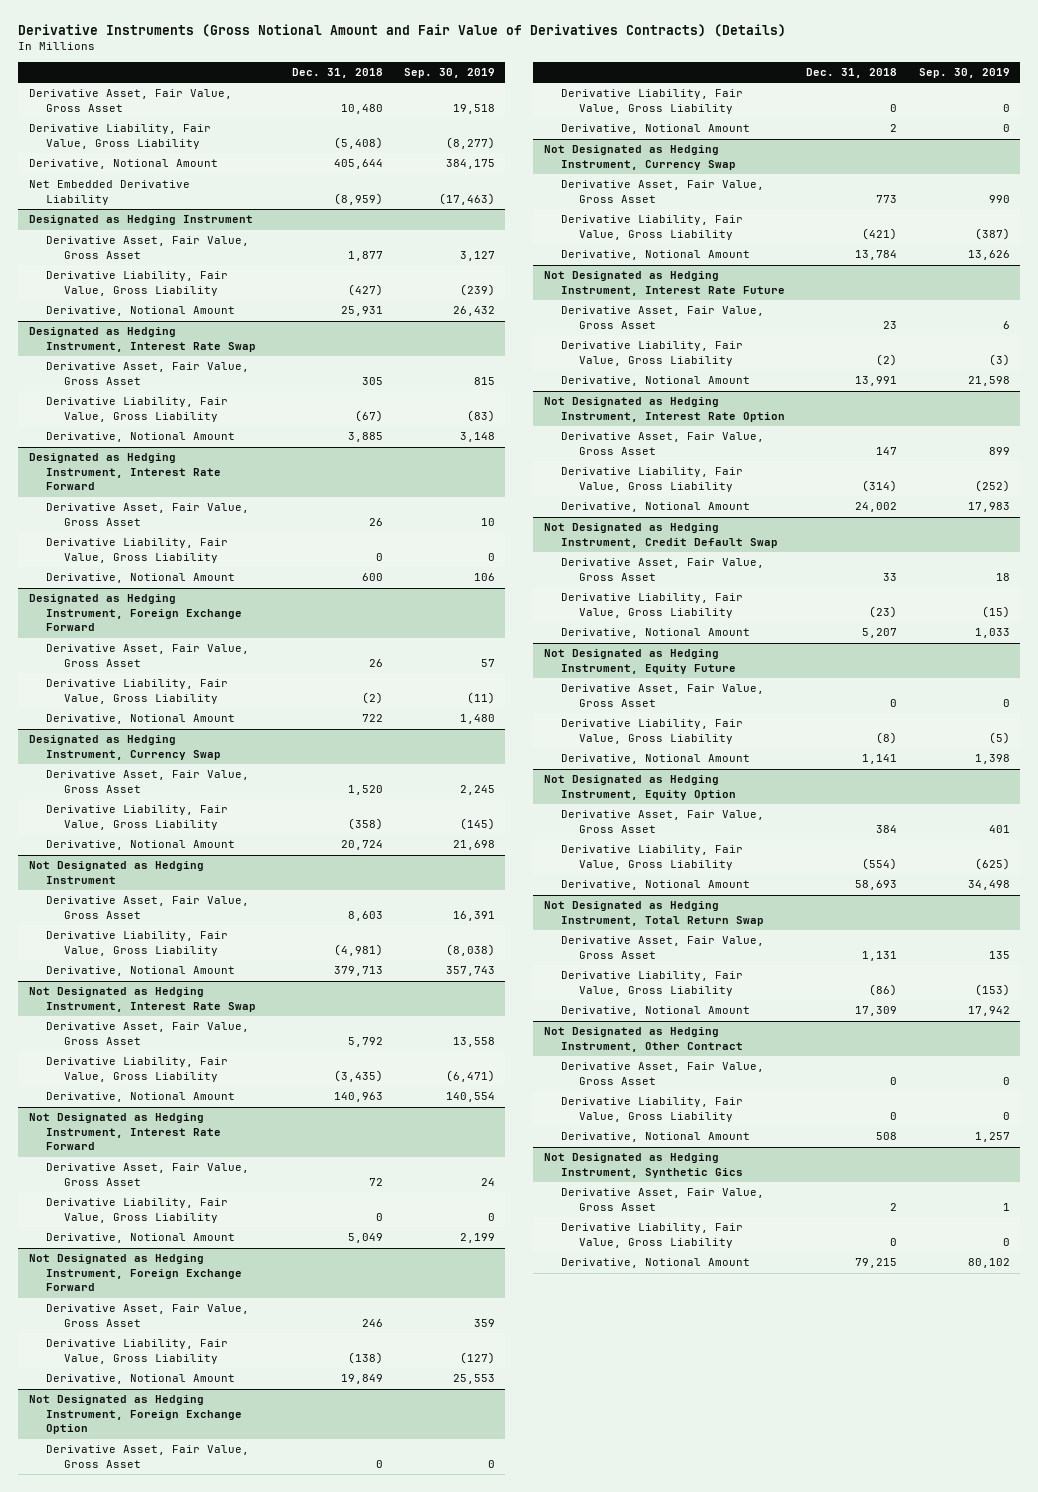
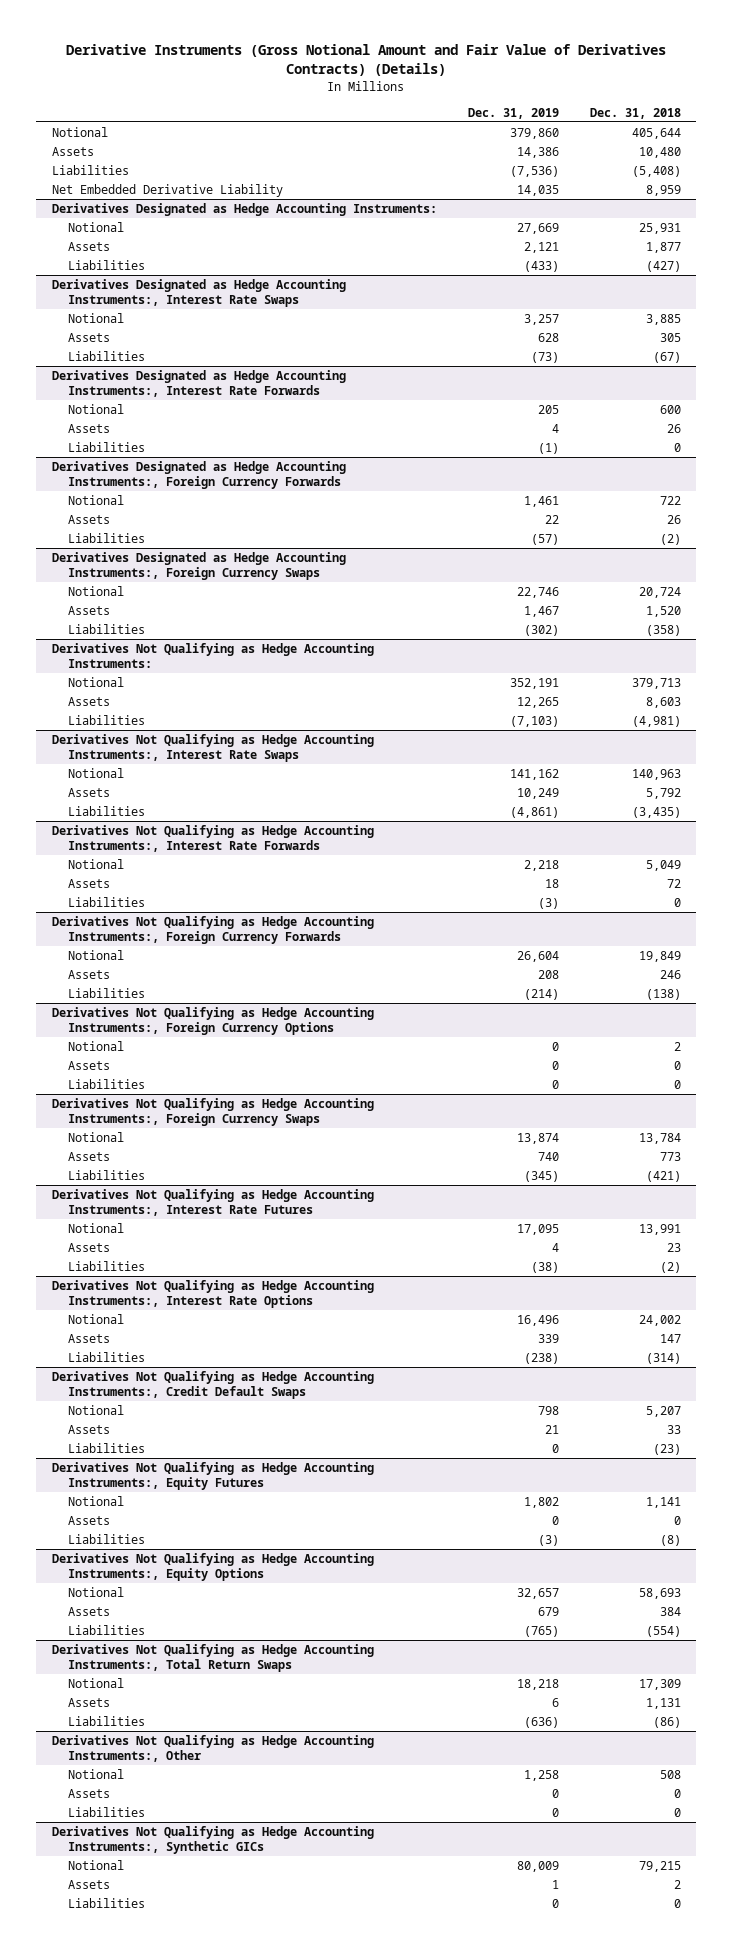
- | Dec. 31, 2018 | Sep. 30, 2019
+ | Dec. 31, 2019 | Dec. 31, 2018
- Derivative Asset, Fair Value, Gross Asset | 10,480 | 19,518
- Derivative Liability, Fair Value, Gross Liability | (5,408) | (8,277)
- Derivative, Notional Amount | 405,644 | 384,175
- Net Embedded Derivative Liability | (8,959) | (17,463)
- Designated as Hedging Instrument
- Derivative Asset, Fair Value, Gross Asset | 1,877 | 3,127
- Derivative Liability, Fair Value, Gross Liability | (427) | (239)
- Derivative, Notional Amount | 25,931 | 26,432
- Designated as Hedging Instrument, Interest Rate Swap
- Derivative Asset, Fair Value, Gross Asset | 305 | 815
- Derivative Liability, Fair Value, Gross Liability | (67) | (83)
- Derivative, Notional Amount | 3,885 | 3,148
- Designated as Hedging Instrument, Interest Rate Forward
- Derivative Asset, Fair Value, Gross Asset | 26 | 10
- Derivative Liability, Fair Value, Gross Liability | 0 | 0
- Derivative, Notional Amount | 600 | 106
- Designated as Hedging Instrument, Foreign Exchange Forward
- Derivative Asset, Fair Value, Gross Asset | 26 | 57
- Derivative Liability, Fair Value, Gross Liability | (2) | (11)
- Derivative, Notional Amount | 722 | 1,480
- Designated as Hedging Instrument, Currency Swap
- Derivative Asset, Fair Value, Gross Asset | 1,520 | 2,245
- Derivative Liability, Fair Value, Gross Liability | (358) | (145)
- Derivative, Notional Amount | 20,724 | 21,698
- Not Designated as Hedging Instrument
- Derivative Asset, Fair Value, Gross Asset | 8,603 | 16,391
- Derivative Liability, Fair Value, Gross Liability | (4,981) | (8,038)
- Derivative, Notional Amount | 379,713 | 357,743
- Not Designated as Hedging Instrument, Interest Rate Swap
- Derivative Asset, Fair Value, Gross Asset | 5,792 | 13,558
- Derivative Liability, Fair Value, Gross Liability | (3,435) | (6,471)
- Derivative, Notional Amount | 140,963 | 140,554
- Not Designated as Hedging Instrument, Interest Rate Forward
- Derivative Asset, Fair Value, Gross Asset | 72 | 24
- Derivative Liability, Fair Value, Gross Liability | 0 | 0
- Derivative, Notional Amount | 5,049 | 2,199
- Not Designated as Hedging Instrument, Foreign Exchange Forward
- Derivative Asset, Fair Value, Gross Asset | 246 | 359
- Derivative Liability, Fair Value, Gross Liability | (138) | (127)
- Derivative, Notional Amount | 19,849 | 25,553
- Not Designated as Hedging Instrument, Foreign Exchange Option
- Derivative Asset, Fair Value, Gross Asset | 0 | 0
- Derivative Liability, Fair Value, Gross Liability | 0 | 0
- Derivative, Notional Amount | 2 | 0
- Not Designated as Hedging Instrument, Currency Swap
- Derivative Asset, Fair Value, Gross Asset | 773 | 990
- Derivative Liability, Fair Value, Gross Liability | (421) | (387)
- Derivative, Notional Amount | 13,784 | 13,626
- Not Designated as Hedging Instrument, Interest Rate Future
- Derivative Asset, Fair Value, Gross Asset | 23 | 6
- Derivative Liability, Fair Value, Gross Liability | (2) | (3)
- Derivative, Notional Amount | 13,991 | 21,598
- Not Designated as Hedging Instrument, Interest Rate Option
- Derivative Asset, Fair Value, Gross Asset | 147 | 899
- Derivative Liability, Fair Value, Gross Liability | (314) | (252)
- Derivative, Notional Amount | 24,002 | 17,983
- Not Designated as Hedging Instrument, Credit Default Swap
- Derivative Asset, Fair Value, Gross Asset | 33 | 18
- Derivative Liability, Fair Value, Gross Liability | (23) | (15)
- Derivative, Notional Amount | 5,207 | 1,033
- Not Designated as Hedging Instrument, Equity Future
- Derivative Asset, Fair Value, Gross Asset | 0 | 0
- Derivative Liability, Fair Value, Gross Liability | (8) | (5)
- Derivative, Notional Amount | 1,141 | 1,398
- Not Designated as Hedging Instrument, Equity Option
- Derivative Asset, Fair Value, Gross Asset | 384 | 401
- Derivative Liability, Fair Value, Gross Liability | (554) | (625)
- Derivative, Notional Amount | 58,693 | 34,498
- Not Designated as Hedging Instrument, Total Return Swap
- Derivative Asset, Fair Value, Gross Asset | 1,131 | 135
- Derivative Liability, Fair Value, Gross Liability | (86) | (153)
- Derivative, Notional Amount | 17,309 | 17,942
- Not Designated as Hedging Instrument, Other Contract
- Derivative Asset, Fair Value, Gross Asset | 0 | 0
- Derivative Liability, Fair Value, Gross Liability | 0 | 0
- Derivative, Notional Amount | 508 | 1,257
- Not Designated as Hedging Instrument, Synthetic Gics
- Derivative Asset, Fair Value, Gross Asset | 2 | 1
- Derivative Liability, Fair Value, Gross Liability | 0 | 0
- Derivative, Notional Amount | 79,215 | 80,102
+ Notional | 379,860 | 405,644
+ Assets | 14,386 | 10,480
+ Liabilities | (7,536) | (5,408)
+ Net Embedded Derivative Liability | 14,035 | 8,959
+ Derivatives Designated as Hedge Accounting Instruments:
+ Notional | 27,669 | 25,931
+ Assets | 2,121 | 1,877
+ Liabilities | (433) | (427)
+ Derivatives Designated as Hedge Accounting Instruments:, Interest Rate Swaps
+ Notional | 3,257 | 3,885
+ Assets | 628 | 305
+ Liabilities | (73) | (67)
+ Derivatives Designated as Hedge Accounting Instruments:, Interest Rate Forwards
+ Notional | 205 | 600
+ Assets | 4 | 26
+ Liabilities | (1) | 0
+ Derivatives Designated as Hedge Accounting Instruments:, Foreign Currency Forwards
+ Notional | 1,461 | 722
+ Assets | 22 | 26
+ Liabilities | (57) | (2)
+ Derivatives Designated as Hedge Accounting Instruments:, Foreign Currency Swaps
+ Notional | 22,746 | 20,724
+ Assets | 1,467 | 1,520
+ Liabilities | (302) | (358)
+ Derivatives Not Qualifying as Hedge Accounting Instruments:
+ Notional | 352,191 | 379,713
+ Assets | 12,265 | 8,603
+ Liabilities | (7,103) | (4,981)
+ Derivatives Not Qualifying as Hedge Accounting Instruments:, Interest Rate Swaps
+ Notional | 141,162 | 140,963
+ Assets | 10,249 | 5,792
+ Liabilities | (4,861) | (3,435)
+ Derivatives Not Qualifying as Hedge Accounting Instruments:, Interest Rate Forwards
+ Notional | 2,218 | 5,049
+ Assets | 18 | 72
+ Liabilities | (3) | 0
+ Derivatives Not Qualifying as Hedge Accounting Instruments:, Foreign Currency Forwards
+ Notional | 26,604 | 19,849
+ Assets | 208 | 246
+ Liabilities | (214) | (138)
+ Derivatives Not Qualifying as Hedge Accounting Instruments:, Foreign Currency Options
+ Notional | 0 | 2
+ Assets | 0 | 0
+ Liabilities | 0 | 0
+ Derivatives Not Qualifying as Hedge Accounting Instruments:, Foreign Currency Swaps
+ Notional | 13,874 | 13,784
+ Assets | 740 | 773
+ Liabilities | (345) | (421)
+ Derivatives Not Qualifying as Hedge Accounting Instruments:, Interest Rate Futures
+ Notional | 17,095 | 13,991
+ Assets | 4 | 23
+ Liabilities | (38) | (2)
+ Derivatives Not Qualifying as Hedge Accounting Instruments:, Interest Rate Options
+ Notional | 16,496 | 24,002
+ Assets | 339 | 147
+ Liabilities | (238) | (314)
+ Derivatives Not Qualifying as Hedge Accounting Instruments:, Credit Default Swaps
+ Notional | 798 | 5,207
+ Assets | 21 | 33
+ Liabilities | 0 | (23)
+ Derivatives Not Qualifying as Hedge Accounting Instruments:, Equity Futures
+ Notional | 1,802 | 1,141
+ Assets | 0 | 0
+ Liabilities | (3) | (8)
+ Derivatives Not Qualifying as Hedge Accounting Instruments:, Equity Options
+ Notional | 32,657 | 58,693
+ Assets | 679 | 384
+ Liabilities | (765) | (554)
+ Derivatives Not Qualifying as Hedge Accounting Instruments:, Total Return Swaps
+ Notional | 18,218 | 17,309
+ Assets | 6 | 1,131
+ Liabilities | (636) | (86)
+ Derivatives Not Qualifying as Hedge Accounting Instruments:, Other
+ Notional | 1,258 | 508
+ Assets | 0 | 0
+ Liabilities | 0 | 0
+ Derivatives Not Qualifying as Hedge Accounting Instruments:, Synthetic GICs
+ Notional | 80,009 | 79,215
+ Assets | 1 | 2
+ Liabilities | 0 | 0

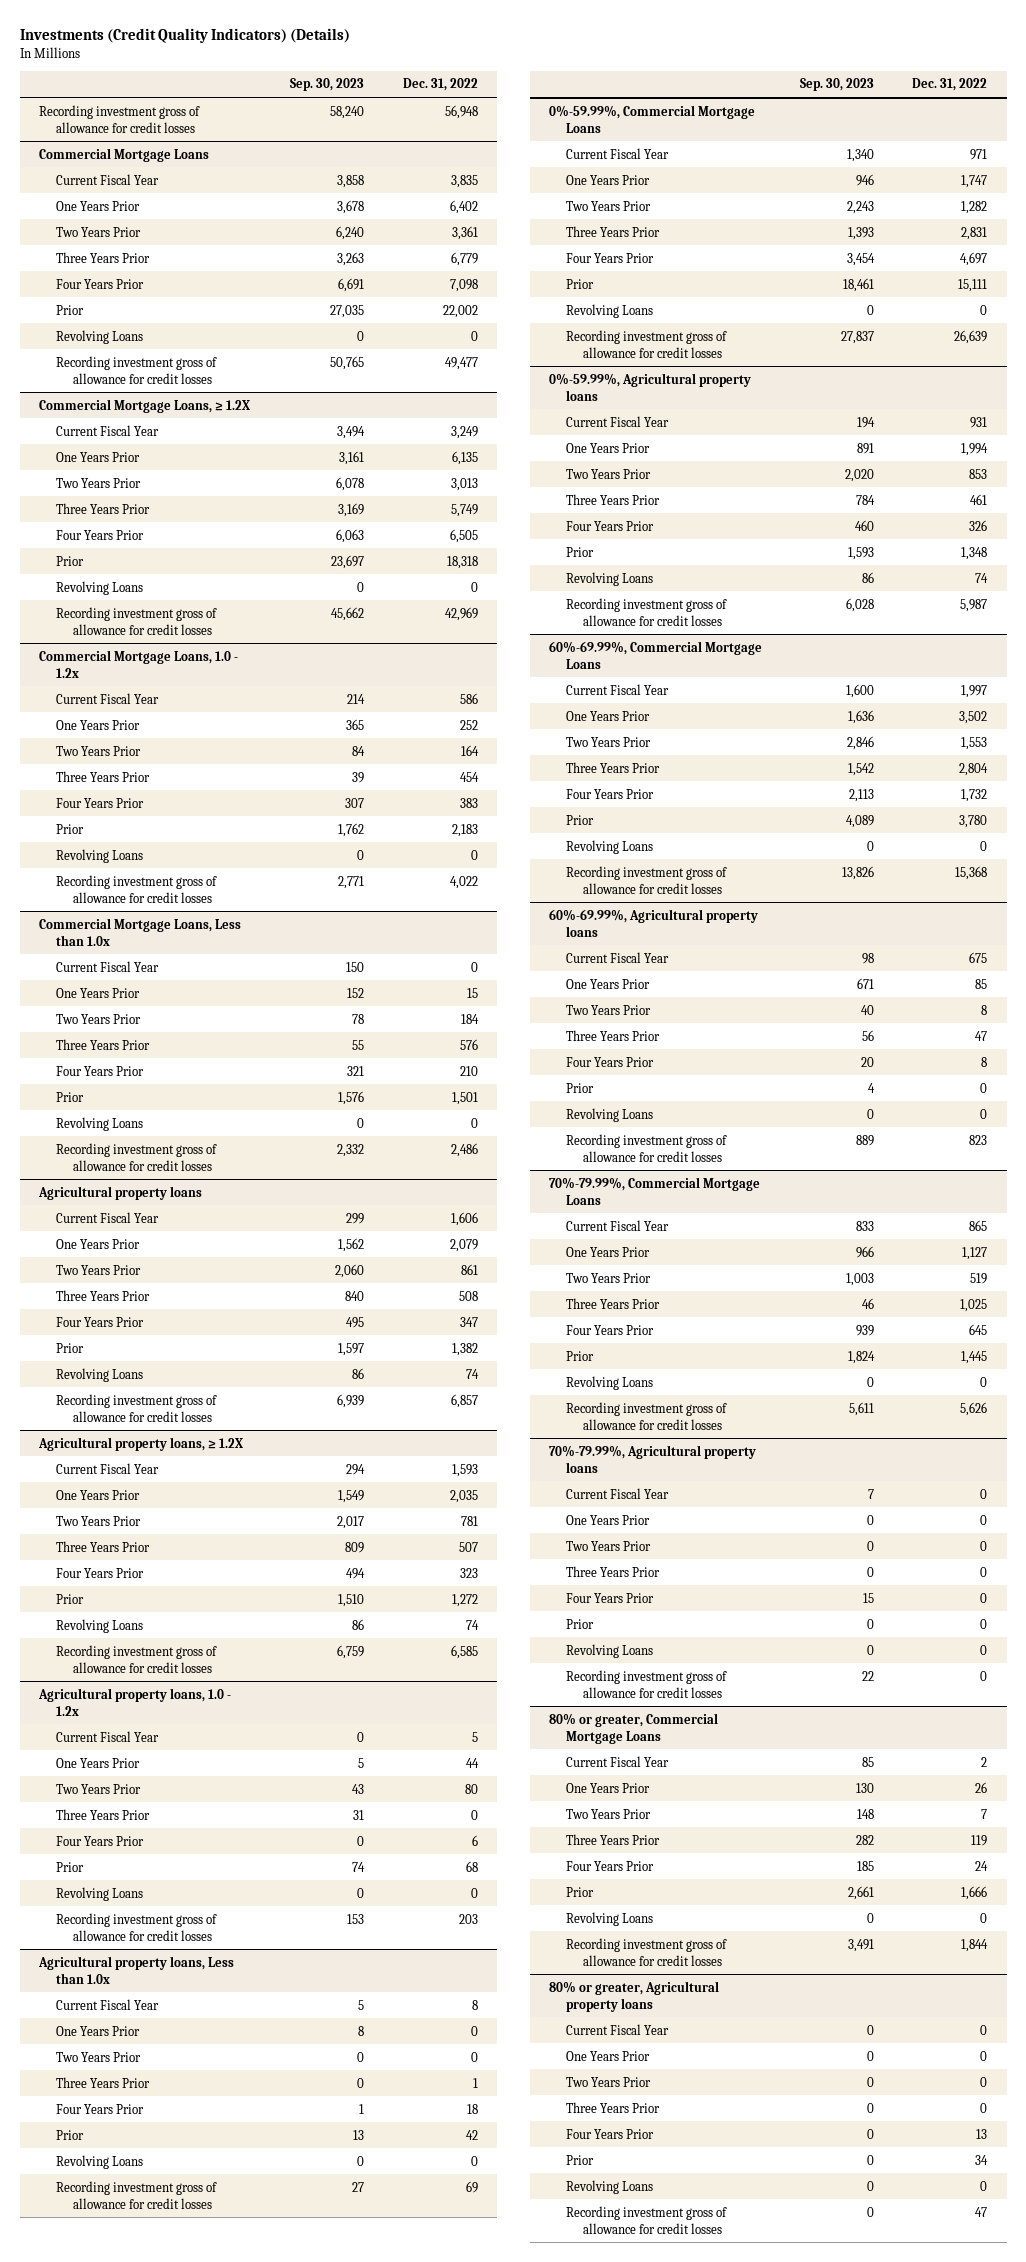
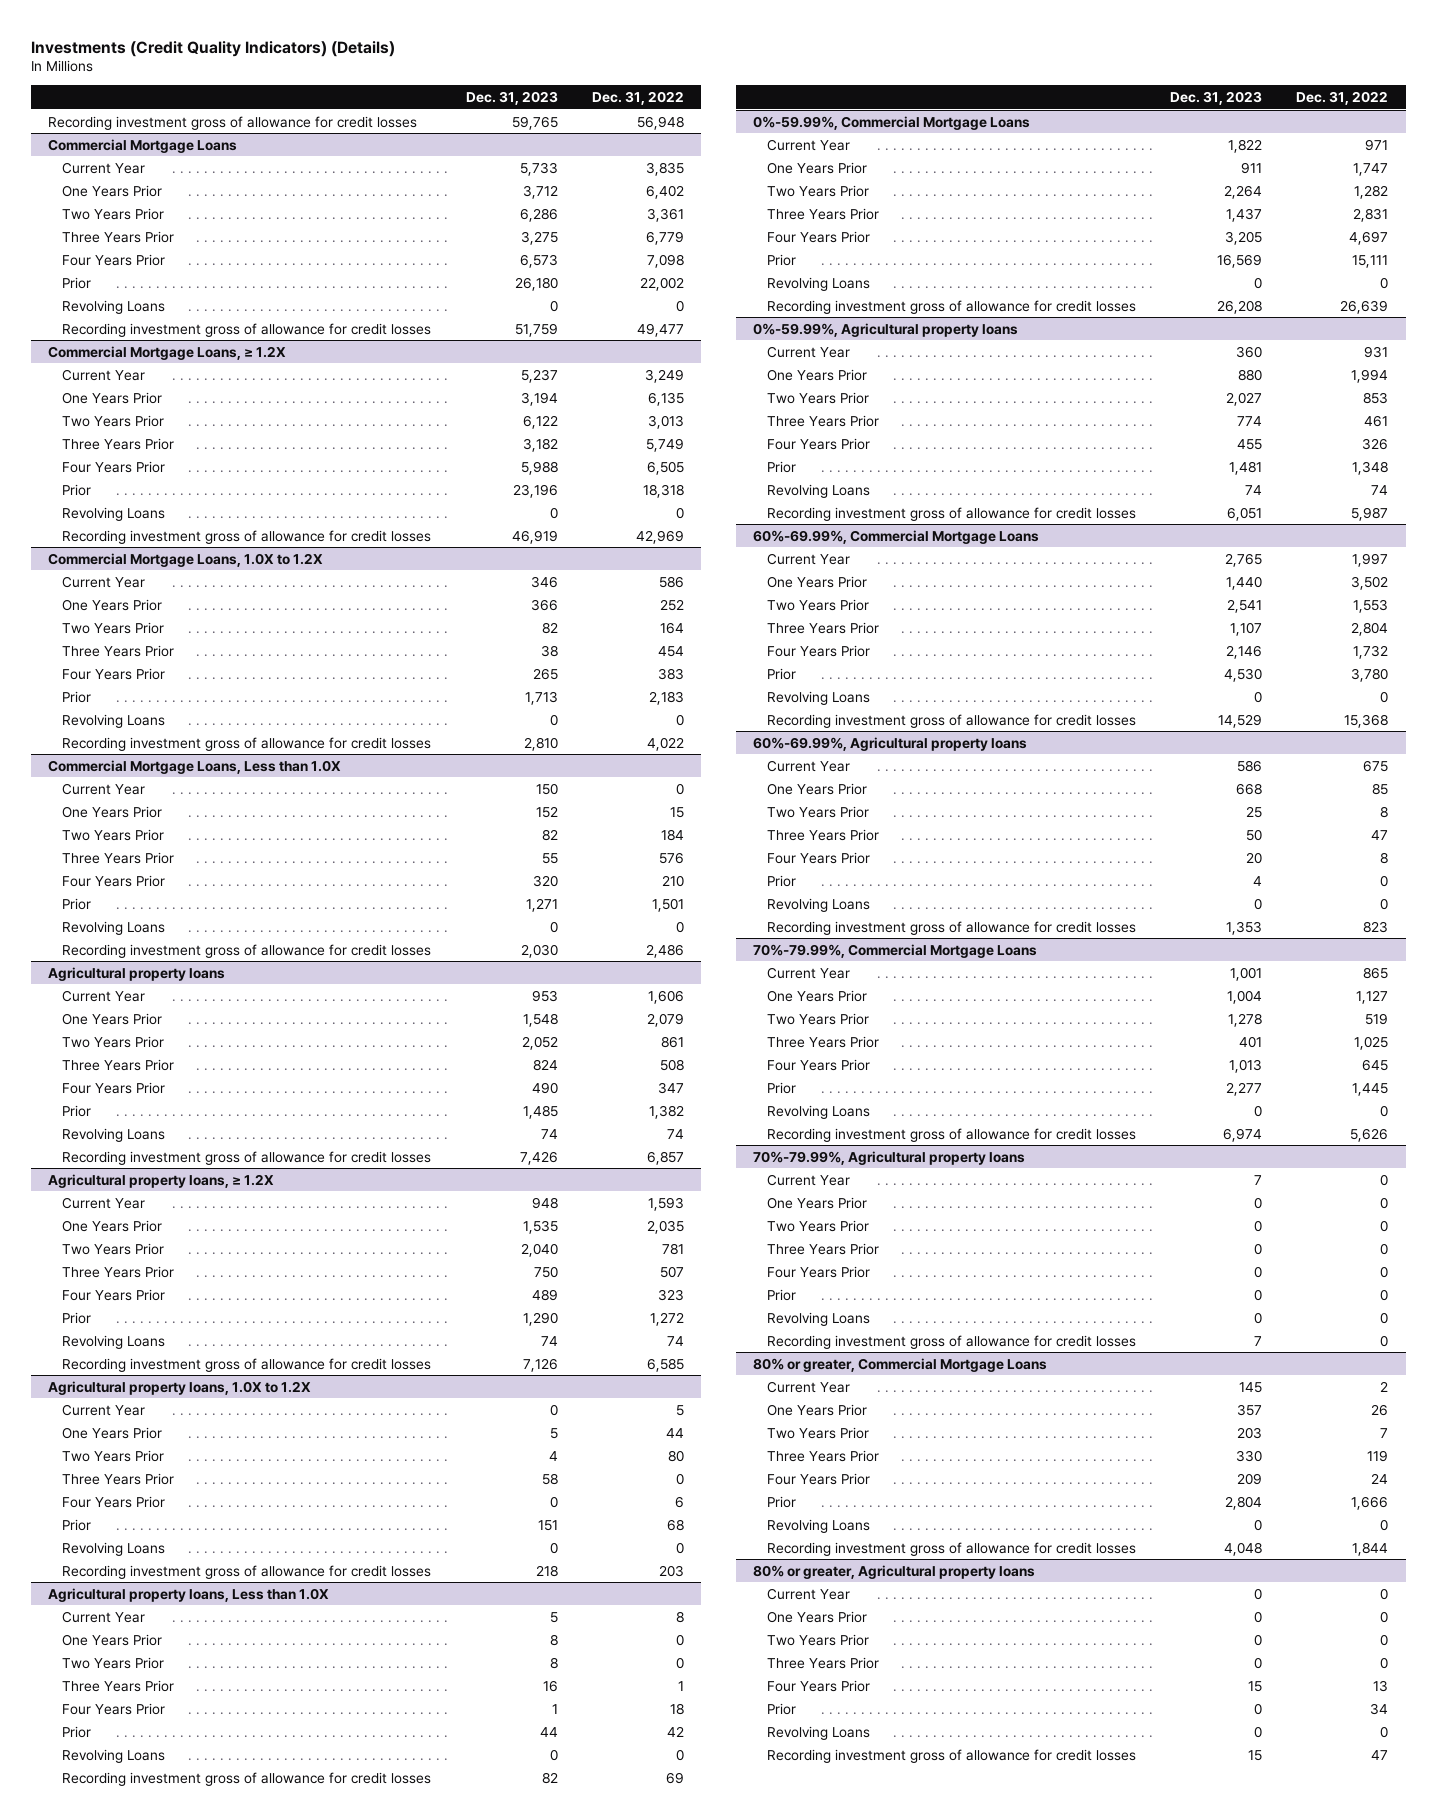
- | Sep. 30, 2023 | Dec. 31, 2022
+ | Dec. 31, 2023 | Dec. 31, 2022
@ Commercial Mortgage Loans
- Current Fiscal Year | 3,858 | 3,835
+ Current Year | 5,733 | 3,835
@ Commercial Mortgage Loans, ≥ 1.2X
- Current Fiscal Year | 3,494 | 3,249
+ Current Year | 5,237 | 3,249
- Commercial Mortgage Loans, 1.0 - 1.2x
- Current Fiscal Year | 214 | 586
+ Commercial Mortgage Loans, 1.0X to 1.2X
+ Current Year | 346 | 586
- Commercial Mortgage Loans, Less than 1.0x
- Current Fiscal Year | 150 | 0
+ Commercial Mortgage Loans, Less than 1.0X
+ Current Year | 150 | 0
@ Agricultural property loans
- Current Fiscal Year | 299 | 1,606
+ Current Year | 953 | 1,606
@ Agricultural property loans, ≥ 1.2X
- Current Fiscal Year | 294 | 1,593
+ Current Year | 948 | 1,593
- Agricultural property loans, 1.0 - 1.2x
- Current Fiscal Year | 0 | 5
+ Agricultural property loans, 1.0X to 1.2X
+ Current Year | 0 | 5
- Agricultural property loans, Less than 1.0x
- Current Fiscal Year | 5 | 8
+ Agricultural property loans, Less than 1.0X
+ Current Year | 5 | 8
@ 0%-59.99%, Commercial Mortgage Loans
- Current Fiscal Year | 1,340 | 971
+ Current Year | 1,822 | 971
@ 0%-59.99%, Agricultural property loans
- Current Fiscal Year | 194 | 931
+ Current Year | 360 | 931
@ 60%-69.99%, Commercial Mortgage Loans
- Current Fiscal Year | 1,600 | 1,997
+ Current Year | 2,765 | 1,997
@ 60%-69.99%, Agricultural property loans
- Current Fiscal Year | 98 | 675
+ Current Year | 586 | 675
@ 70%-79.99%, Commercial Mortgage Loans
- Current Fiscal Year | 833 | 865
+ Current Year | 1,001 | 865
@ 70%-79.99%, Agricultural property loans
- Current Fiscal Year | 7 | 0
+ Current Year | 7 | 0
@ 80% or greater, Commercial Mortgage Loans
- Current Fiscal Year | 85 | 2
+ Current Year | 145 | 2
@ 80% or greater, Agricultural property loans
- Current Fiscal Year | 0 | 0
+ Current Year | 0 | 0

